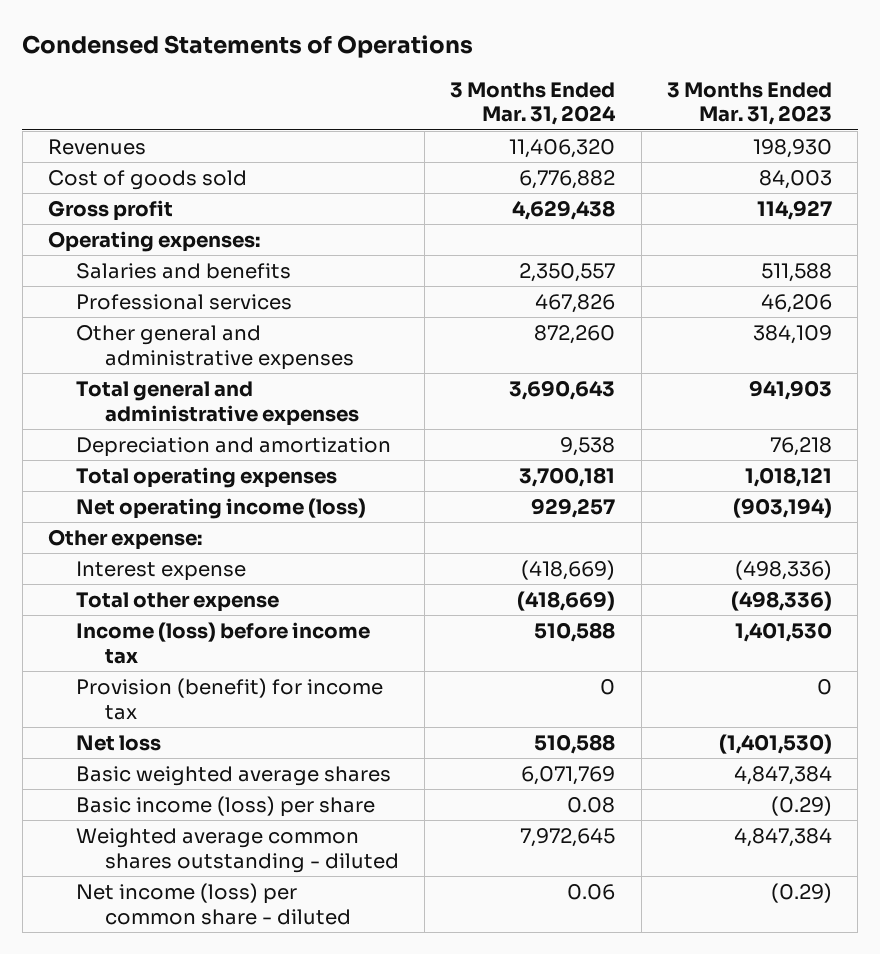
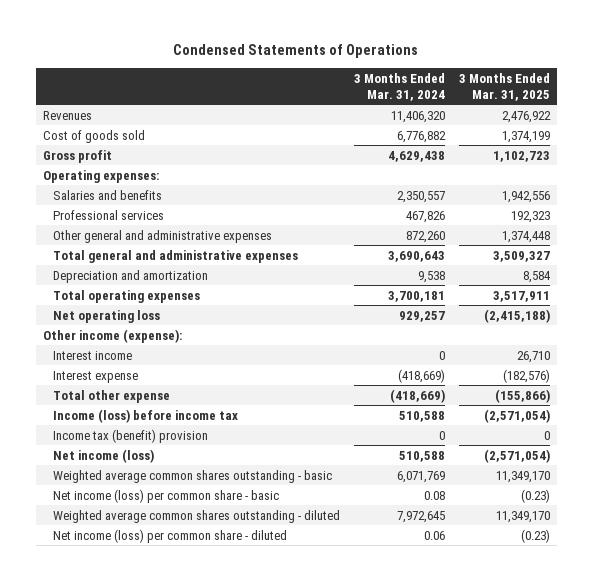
- | 3 Months Ended Mar. 31, 2024 | 3 Months Ended Mar. 31, 2023
+ | 3 Months Ended Mar. 31, 2024 | 3 Months Ended Mar. 31, 2025
- Net operating income (loss) | 929,257 | (903,194)
- Other expense:
+ Net operating loss | 929,257 | (2,415,188)
+ Other income (expense):
+ Interest income | 0 | 26,710
- Provision (benefit) for income tax | 0 | 0
- Net loss | 510,588 | (1,401,530)
- Basic weighted average shares | 6,071,769 | 4,847,384
- Basic income (loss) per share | 0.08 | (0.29)
+ Income tax (benefit) provision | 0 | 0
+ Net income (loss) | 510,588 | (2,571,054)
+ Weighted average common shares outstanding - basic | 6,071,769 | 11,349,170
+ Net income (loss) per common share - basic | 0.08 | (0.23)

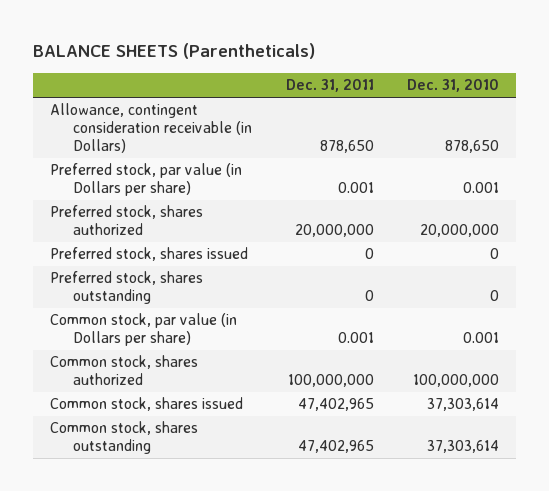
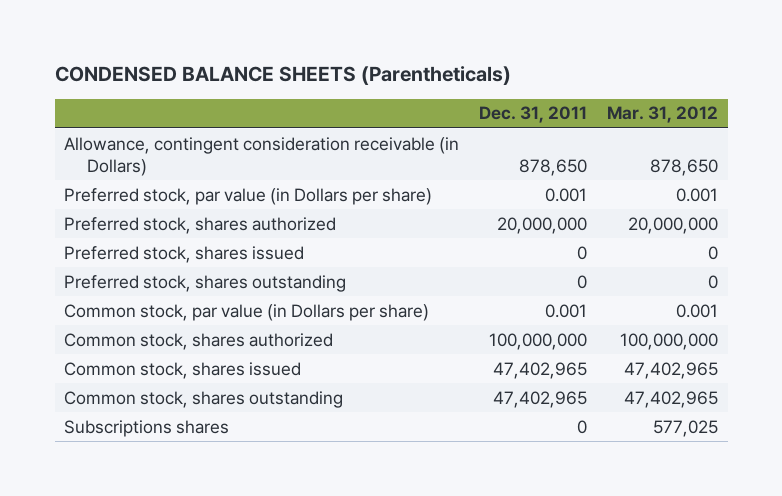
- BALANCE SHEETS (Parentheticals)
+ CONDENSED BALANCE SHEETS (Parentheticals)
- | Dec. 31, 2011 | Dec. 31, 2010
+ | Dec. 31, 2011 | Mar. 31, 2012
+ Subscriptions shares | 0 | 577,025

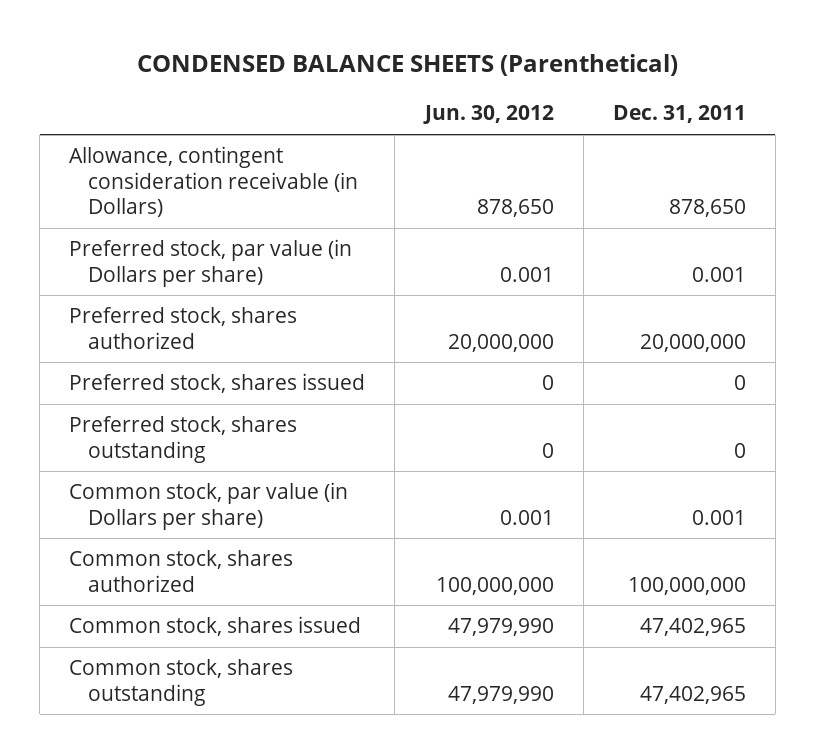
- CONDENSED BALANCE SHEETS (Parentheticals)
+ CONDENSED BALANCE SHEETS (Parenthetical)
- | Dec. 31, 2011 | Mar. 31, 2012
+ | Jun. 30, 2012 | Dec. 31, 2011
- Subscriptions shares | 0 | 577,025

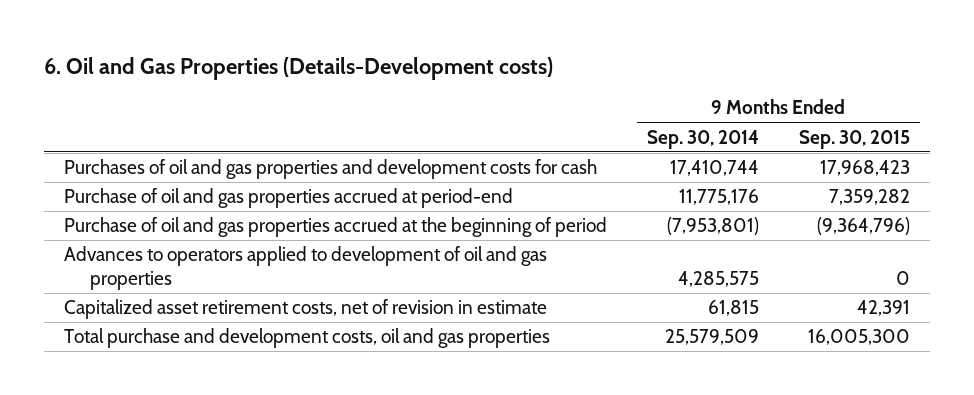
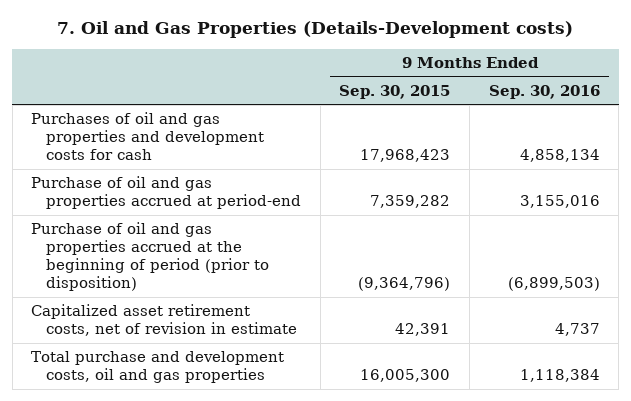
- 6. Oil and Gas Properties (Details-Development costs)
+ 7. Oil and Gas Properties (Details-Development costs)
- | 9 Months Ended Sep. 30, 2014 | 9 Months Ended Sep. 30, 2015
+ | 9 Months Ended Sep. 30, 2015 | 9 Months Ended Sep. 30, 2016
- Purchase of oil and gas properties accrued at the beginning of period | (7,953,801) | (9,364,796)
- Advances to operators applied to development of oil and gas properties | 4,285,575 | 0
+ Purchase of oil and gas properties accrued at the beginning of period (prior to disposition) | (9,364,796) | (6,899,503)

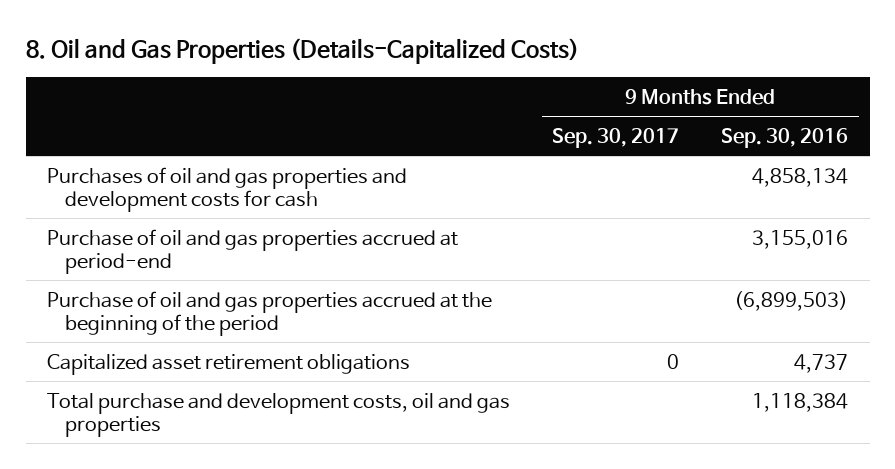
- 7. Oil and Gas Properties (Details-Development costs)
+ 8. Oil and Gas Properties (Details-Capitalized Costs)
- | 9 Months Ended Sep. 30, 2015 | 9 Months Ended Sep. 30, 2016
+ | 9 Months Ended Sep. 30, 2017 | 9 Months Ended Sep. 30, 2016
- Purchase of oil and gas properties accrued at the beginning of period (prior to disposition) | (9,364,796) | (6,899,503)
- Capitalized asset retirement costs, net of revision in estimate | 42,391 | 4,737
+ Purchase of oil and gas properties accrued at the beginning of the period | | (6,899,503)
+ Capitalized asset retirement obligations | 0 | 4,737

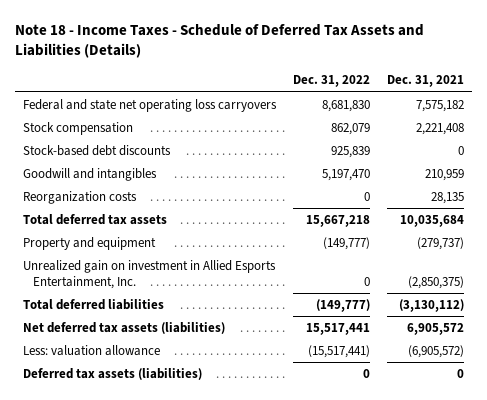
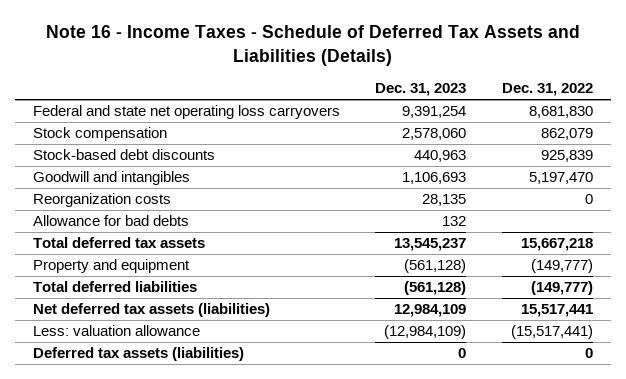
- Note 18 - Income Taxes - Schedule of Deferred Tax Assets and Liabilities (Details)
+ Note 16 - Income Taxes - Schedule of Deferred Tax Assets and Liabilities (Details)
- | Dec. 31, 2022 | Dec. 31, 2021
+ | Dec. 31, 2023 | Dec. 31, 2022
+ Allowance for bad debts | 132 |
- Unrealized gain on investment in Allied Esports Entertainment, Inc. | 0 | (2,850,375)

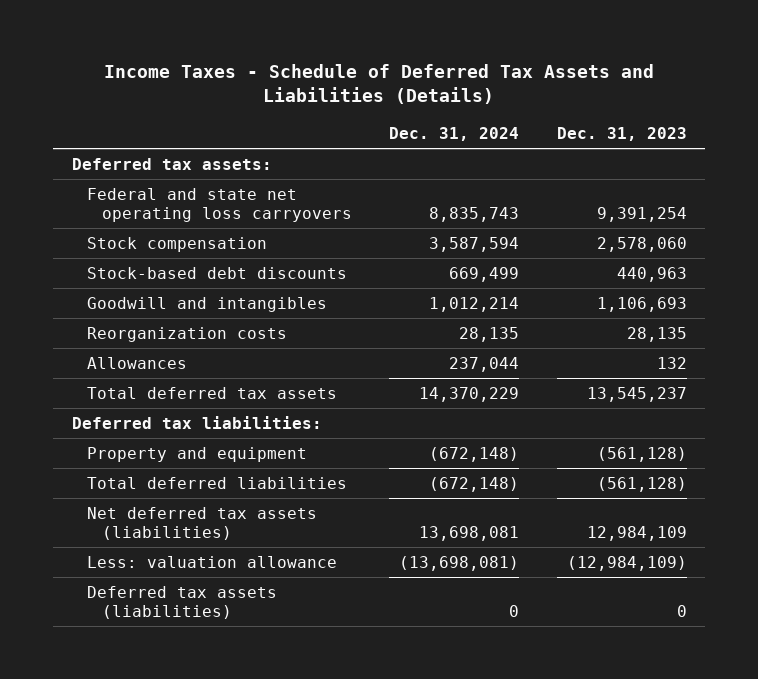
- Note 16 - Income Taxes - Schedule of Deferred Tax Assets and Liabilities (Details)
+ Income Taxes - Schedule of Deferred Tax Assets and Liabilities (Details)
- | Dec. 31, 2023 | Dec. 31, 2022
+ | Dec. 31, 2024 | Dec. 31, 2023
+ Deferred tax assets:
- Allowance for bad debts | 132 |
+ Allowances | 237,044 | 132
+ Deferred tax liabilities:

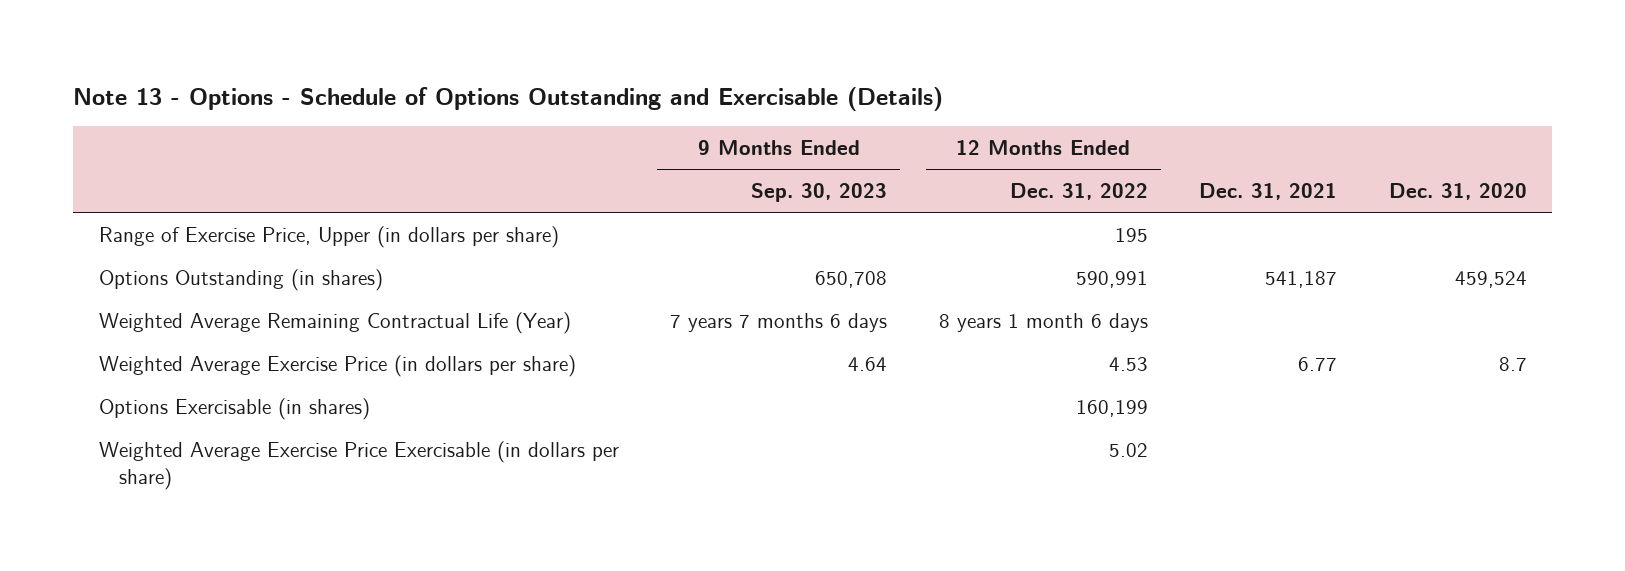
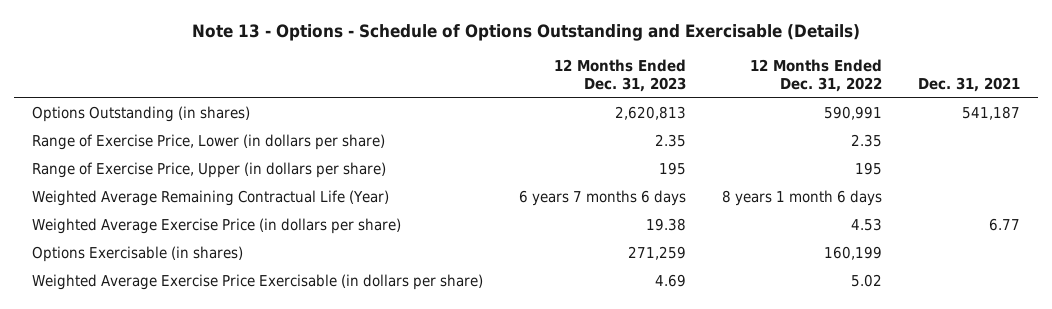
- | 9 Months Ended Sep. 30, 2023 | 12 Months Ended Dec. 31, 2022 | Dec. 31, 2021 | Dec. 31, 2020
+ | 12 Months Ended Dec. 31, 2023 | 12 Months Ended Dec. 31, 2022 | Dec. 31, 2021
+ Range of Exercise Price, Lower (in dollars per share) | 2.35 | 2.35 |
moved down: Range of Exercise Price, Upper (in dollars per share) | 195 | 195 |

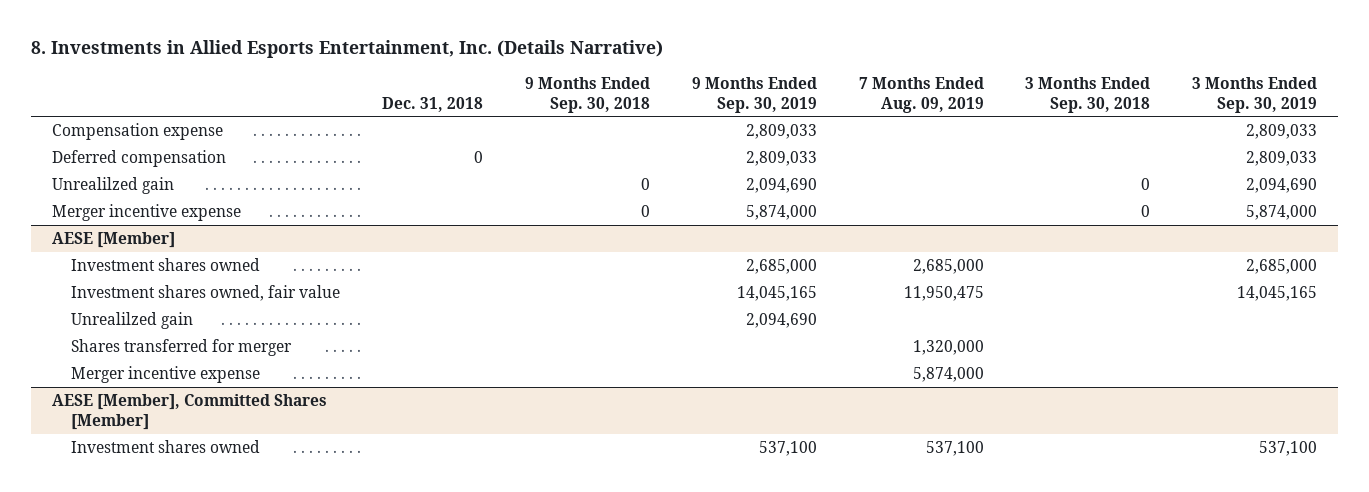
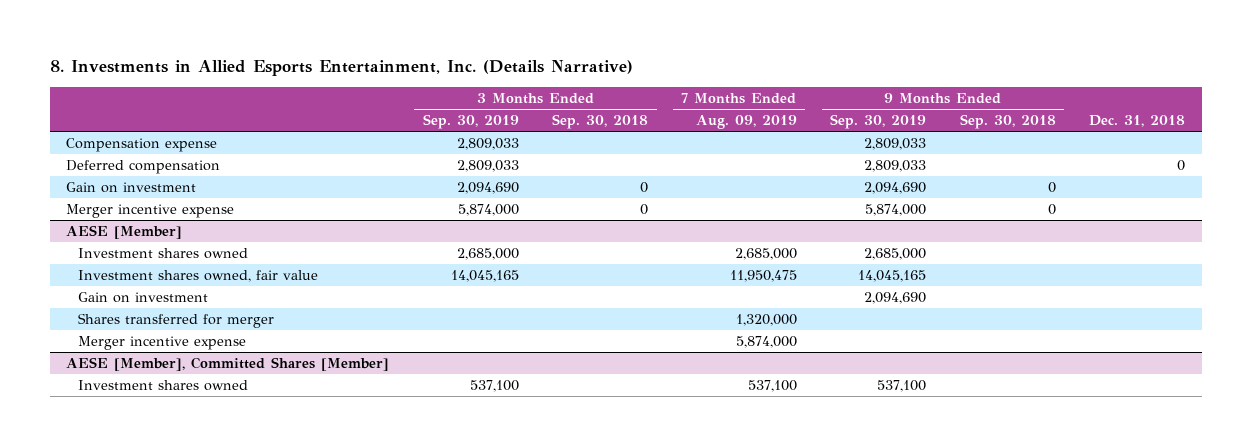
- | Dec. 31, 2018 | 9 Months Ended Sep. 30, 2018 | 9 Months Ended Sep. 30, 2019 | 7 Months Ended Aug. 09, 2019 | 3 Months Ended Sep. 30, 2018 | 3 Months Ended Sep. 30, 2019
+ | 3 Months Ended Sep. 30, 2019 | 3 Months Ended Sep. 30, 2018 | 7 Months Ended Aug. 09, 2019 | 9 Months Ended Sep. 30, 2019 | 9 Months Ended Sep. 30, 2018 | Dec. 31, 2018
- Unrealilzed gain | | 0 | 2,094,690 | | 0 | 2,094,690
+ Gain on investment | 2,094,690 | 0 | | 2,094,690 | 0 |
@ AESE [Member]
- Unrealilzed gain | | | 2,094,690 | | |
+ Gain on investment | | | | 2,094,690 | |

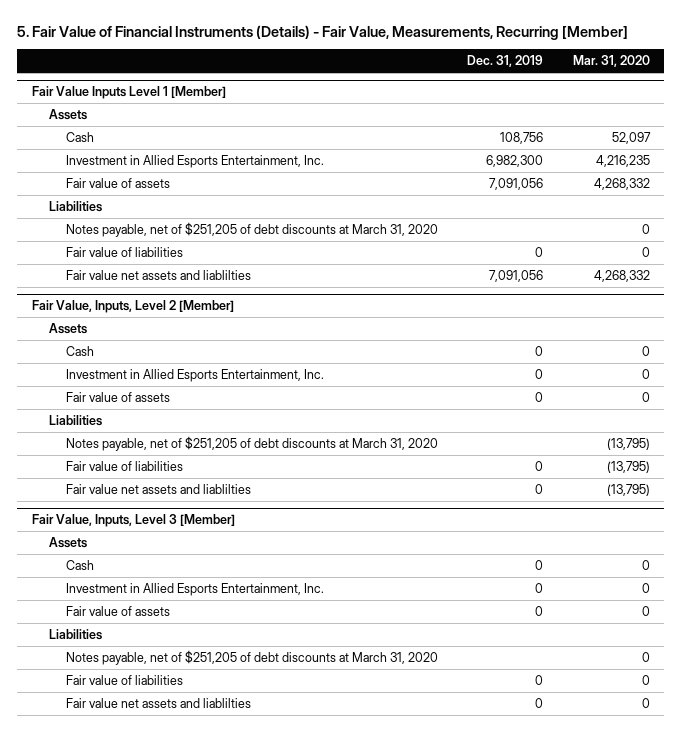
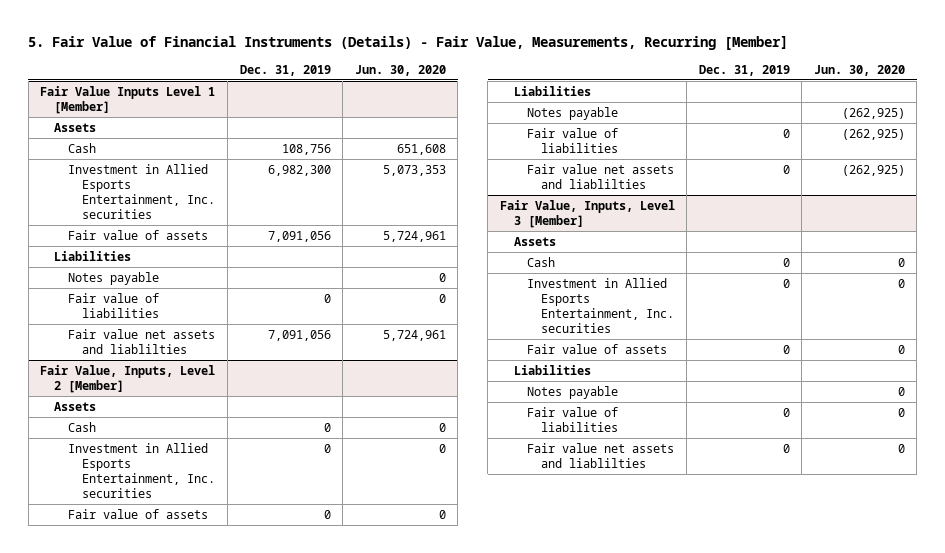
- | Dec. 31, 2019 | Mar. 31, 2020
+ | Dec. 31, 2019 | Jun. 30, 2020
@ Fair Value Inputs Level 1 [Member]
- Investment in Allied Esports Entertainment, Inc. | 6,982,300 | 4,216,235
+ Investment in Allied Esports Entertainment, Inc. securities | 6,982,300 | 5,073,353
- Notes payable, net of $251,205 of debt discounts at March 31, 2020 | | 0
+ Notes payable | | 0
@ Fair Value, Inputs, Level 2 [Member]
- Investment in Allied Esports Entertainment, Inc. | 0 | 0
+ Investment in Allied Esports Entertainment, Inc. securities | 0 | 0
- Notes payable, net of $251,205 of debt discounts at March 31, 2020 | | (13,795)
+ Notes payable | | (262,925)
@ Fair Value, Inputs, Level 3 [Member]
- Investment in Allied Esports Entertainment, Inc. | 0 | 0
+ Investment in Allied Esports Entertainment, Inc. securities | 0 | 0
- Notes payable, net of $251,205 of debt discounts at March 31, 2020 | | 0
+ Notes payable | | 0

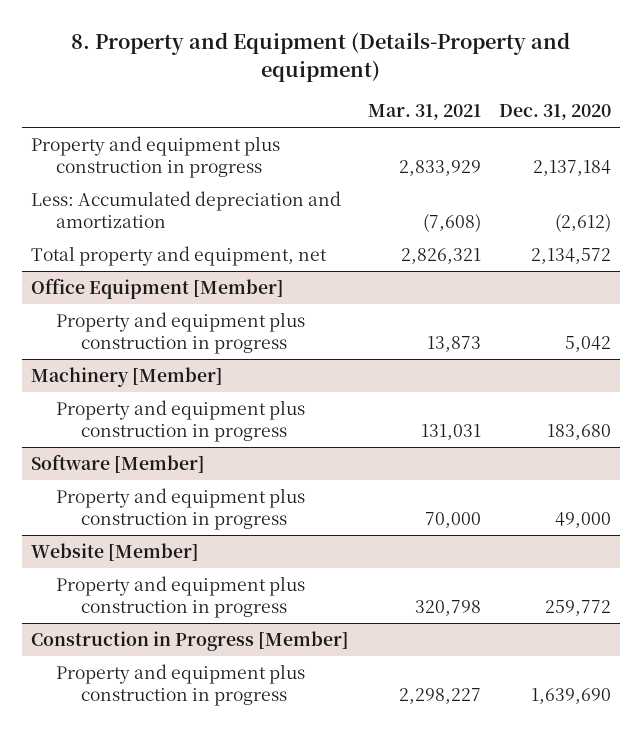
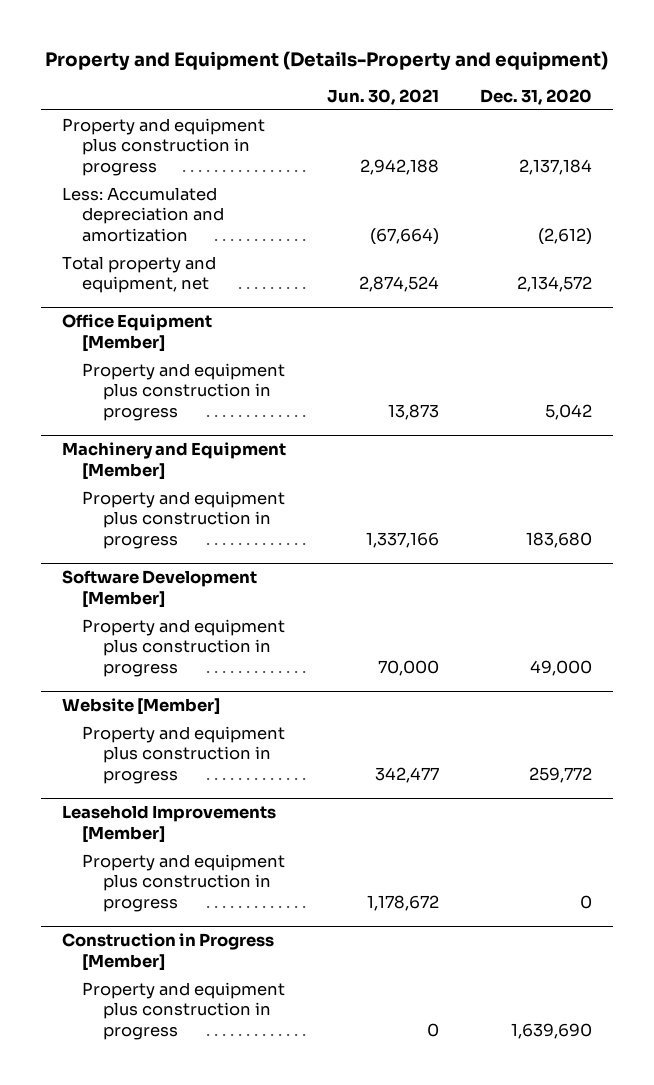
- 8. Property and Equipment (Details-Property and equipment)
+ Property and Equipment (Details-Property and equipment)
- | Mar. 31, 2021 | Dec. 31, 2020
+ | Jun. 30, 2021 | Dec. 31, 2020
- Machinery [Member]
+ Machinery and Equipment [Member]
- Software [Member]
+ Software Development [Member]
+ Leasehold Improvements [Member]
+ Property and equipment plus construction in progress | 1,178,672 | 0

